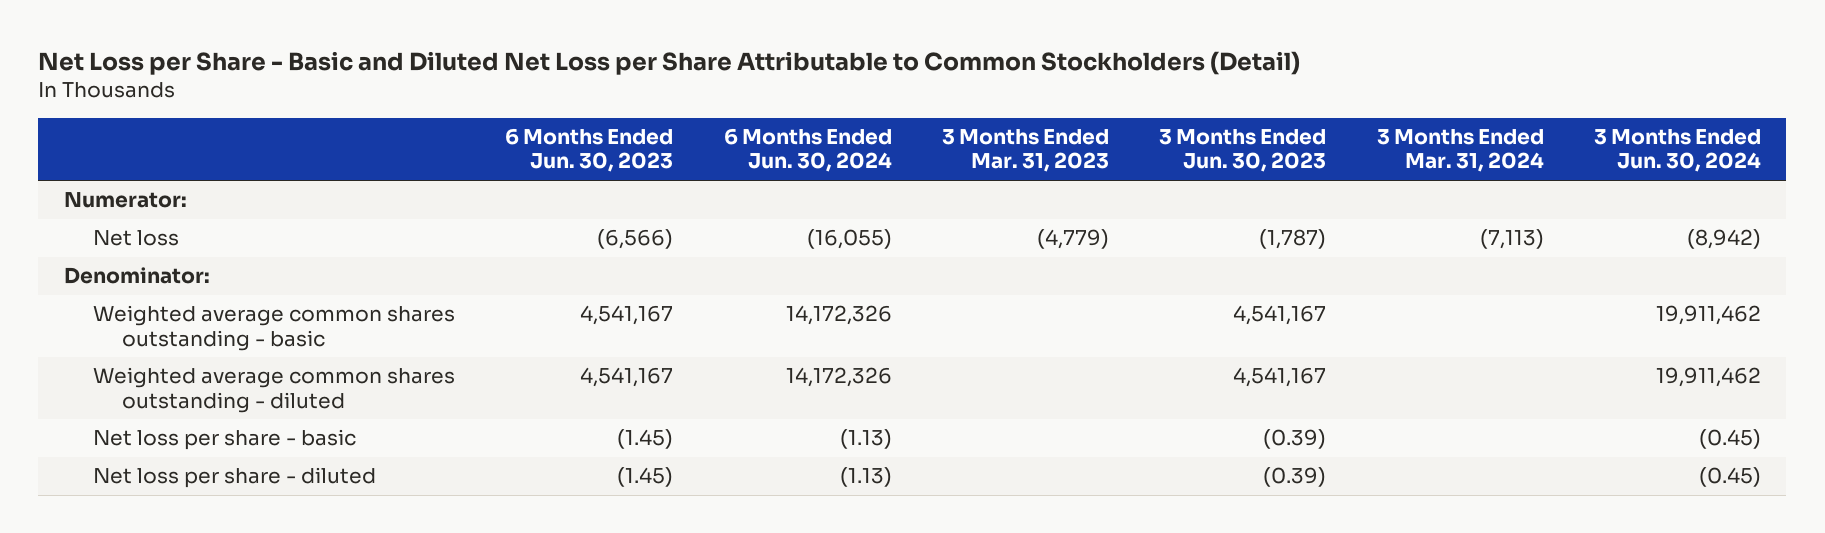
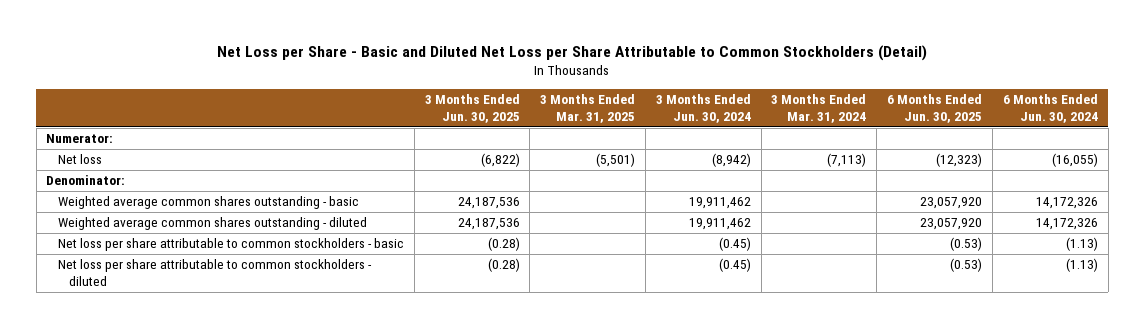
- | 6 Months Ended Jun. 30, 2023 | 6 Months Ended Jun. 30, 2024 | 3 Months Ended Mar. 31, 2023 | 3 Months Ended Jun. 30, 2023 | 3 Months Ended Mar. 31, 2024 | 3 Months Ended Jun. 30, 2024
+ | 3 Months Ended Jun. 30, 2025 | 3 Months Ended Mar. 31, 2025 | 3 Months Ended Jun. 30, 2024 | 3 Months Ended Mar. 31, 2024 | 6 Months Ended Jun. 30, 2025 | 6 Months Ended Jun. 30, 2024
- Net loss per share - basic | (1.45) | (1.13) | | (0.39) | | (0.45)
- Net loss per share - diluted | (1.45) | (1.13) | | (0.39) | | (0.45)
+ Net loss per share attributable to common stockholders - basic | (0.28) | | (0.45) | | (0.53) | (1.13)
+ Net loss per share attributable to common stockholders - diluted | (0.28) | | (0.45) | | (0.53) | (1.13)

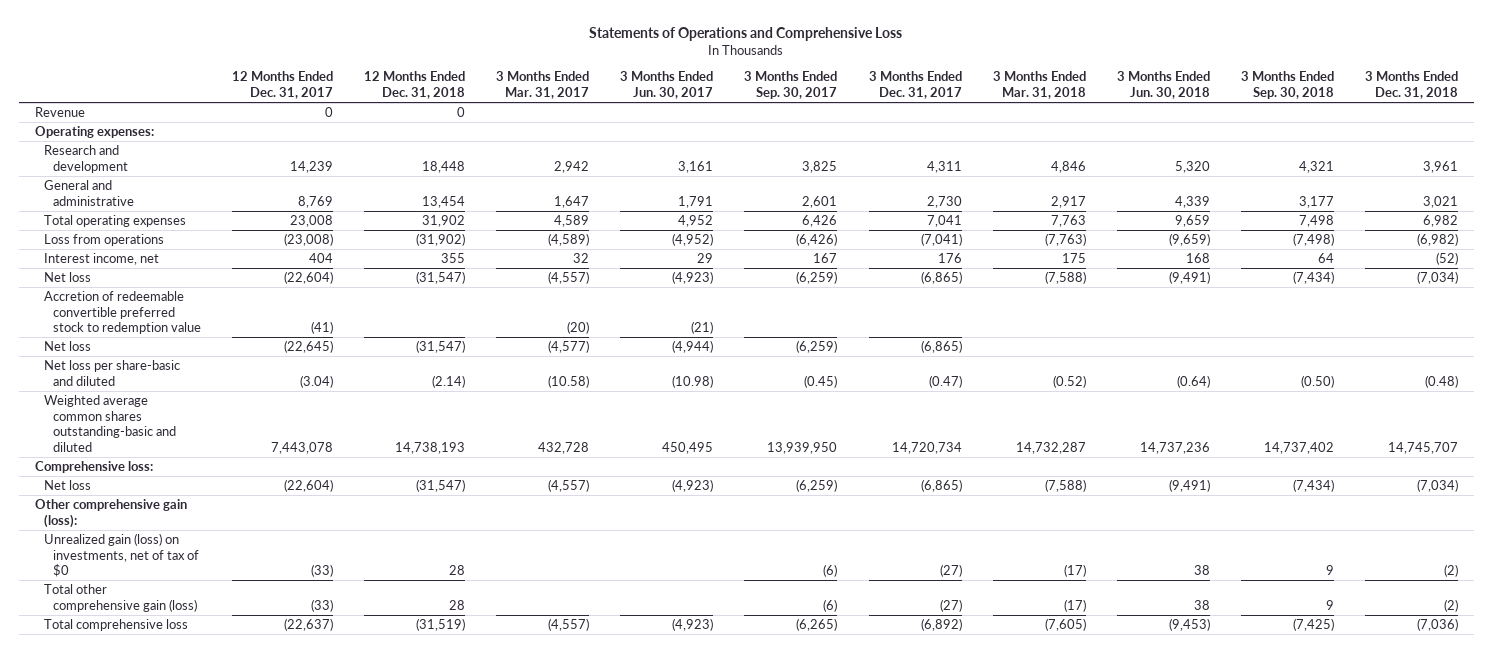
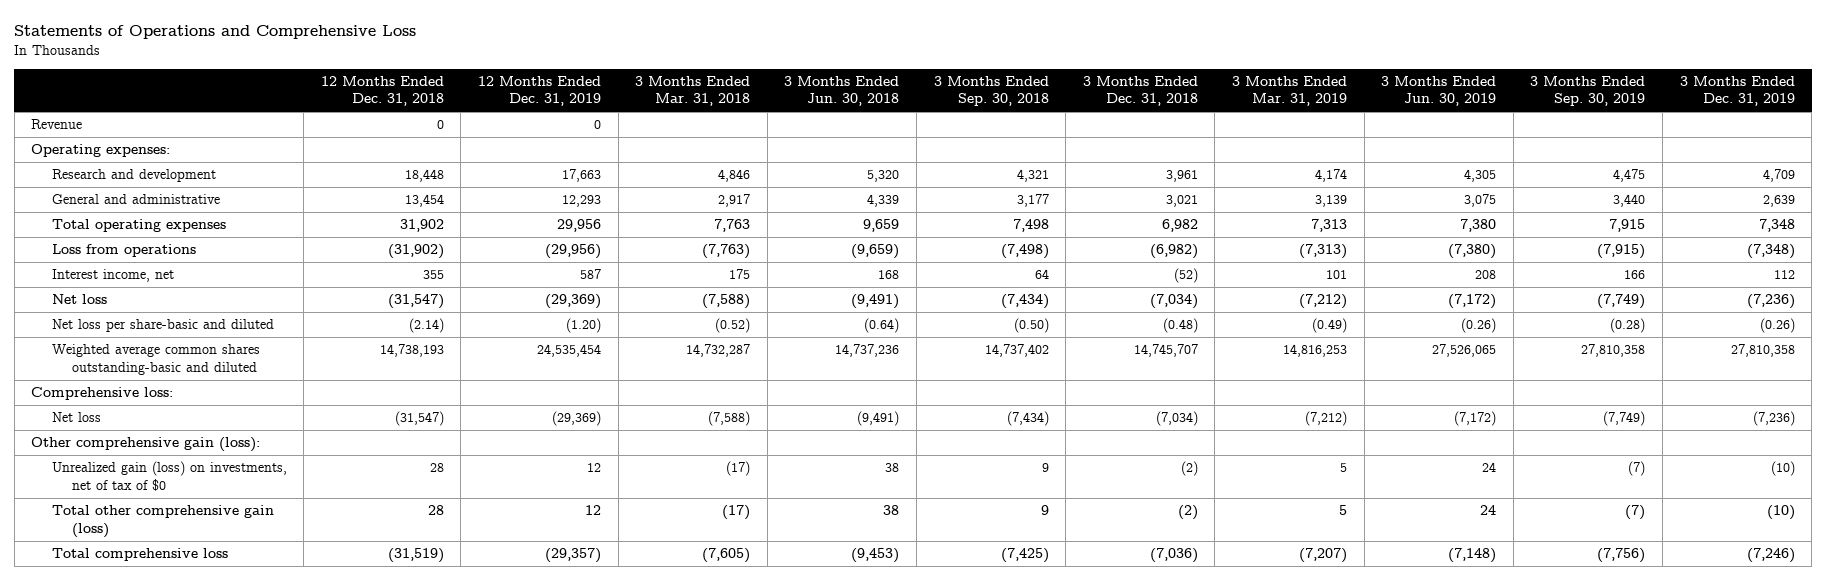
- | 12 Months Ended Dec. 31, 2017 | 12 Months Ended Dec. 31, 2018 | 3 Months Ended Mar. 31, 2017 | 3 Months Ended Jun. 30, 2017 | 3 Months Ended Sep. 30, 2017 | 3 Months Ended Dec. 31, 2017 | 3 Months Ended Mar. 31, 2018 | 3 Months Ended Jun. 30, 2018 | 3 Months Ended Sep. 30, 2018 | 3 Months Ended Dec. 31, 2018
+ | 12 Months Ended Dec. 31, 2018 | 12 Months Ended Dec. 31, 2019 | 3 Months Ended Mar. 31, 2018 | 3 Months Ended Jun. 30, 2018 | 3 Months Ended Sep. 30, 2018 | 3 Months Ended Dec. 31, 2018 | 3 Months Ended Mar. 31, 2019 | 3 Months Ended Jun. 30, 2019 | 3 Months Ended Sep. 30, 2019 | 3 Months Ended Dec. 31, 2019
- Accretion of redeemable convertible preferred stock to redemption value | (41) | | (20) | (21) | | | | | |
- Net loss | (22,645) | (31,547) | (4,577) | (4,944) | (6,259) | (6,865) | | | |

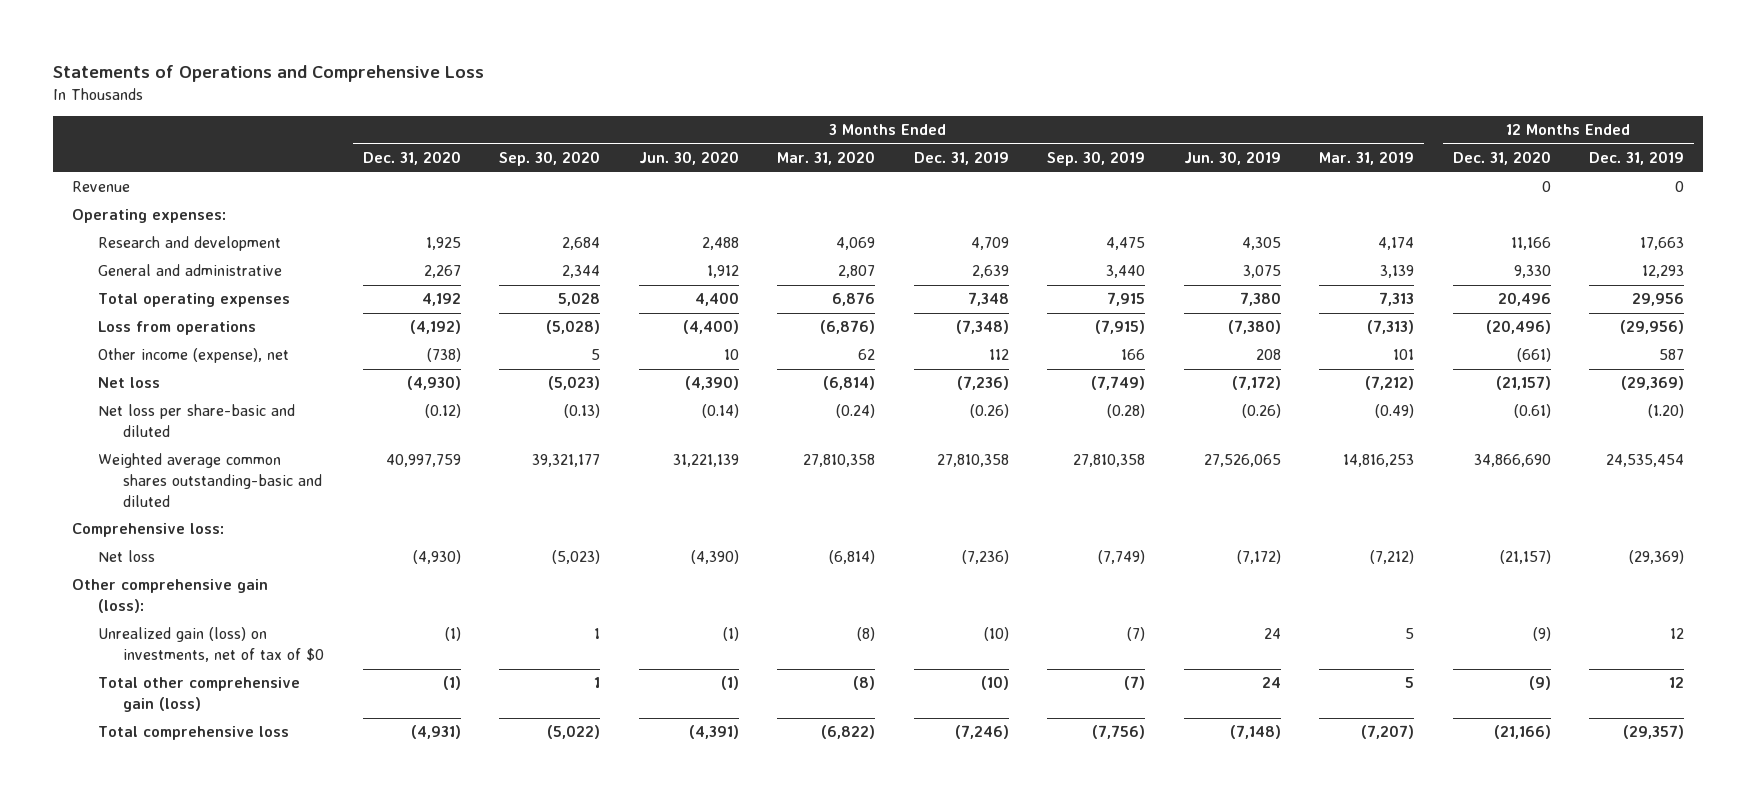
- | 12 Months Ended Dec. 31, 2018 | 12 Months Ended Dec. 31, 2019 | 3 Months Ended Mar. 31, 2018 | 3 Months Ended Jun. 30, 2018 | 3 Months Ended Sep. 30, 2018 | 3 Months Ended Dec. 31, 2018 | 3 Months Ended Mar. 31, 2019 | 3 Months Ended Jun. 30, 2019 | 3 Months Ended Sep. 30, 2019 | 3 Months Ended Dec. 31, 2019
+ | 3 Months Ended Dec. 31, 2020 | 3 Months Ended Sep. 30, 2020 | 3 Months Ended Jun. 30, 2020 | 3 Months Ended Mar. 31, 2020 | 3 Months Ended Dec. 31, 2019 | 3 Months Ended Sep. 30, 2019 | 3 Months Ended Jun. 30, 2019 | 3 Months Ended Mar. 31, 2019 | 12 Months Ended Dec. 31, 2020 | 12 Months Ended Dec. 31, 2019
- Interest income, net | 355 | 587 | 175 | 168 | 64 | (52) | 101 | 208 | 166 | 112
+ Other income (expense), net | (738) | 5 | 10 | 62 | 112 | 166 | 208 | 101 | (661) | 587

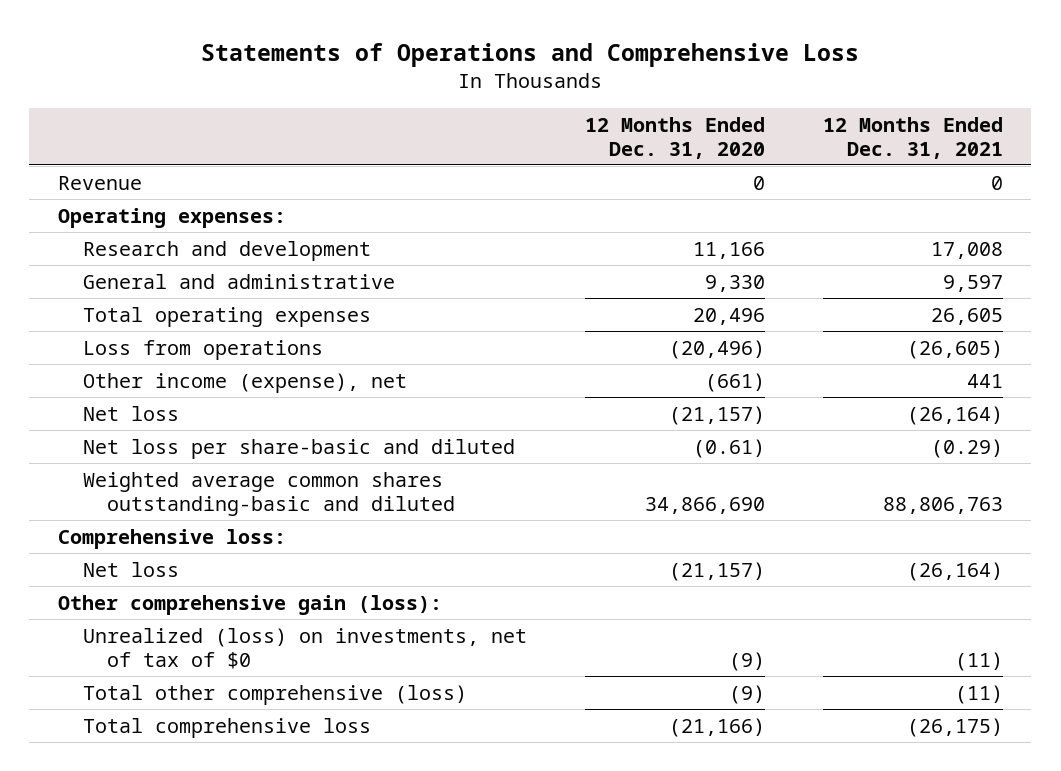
- | 3 Months Ended Dec. 31, 2020 | 3 Months Ended Sep. 30, 2020 | 3 Months Ended Jun. 30, 2020 | 3 Months Ended Mar. 31, 2020 | 3 Months Ended Dec. 31, 2019 | 3 Months Ended Sep. 30, 2019 | 3 Months Ended Jun. 30, 2019 | 3 Months Ended Mar. 31, 2019 | 12 Months Ended Dec. 31, 2020 | 12 Months Ended Dec. 31, 2019
+ | 12 Months Ended Dec. 31, 2020 | 12 Months Ended Dec. 31, 2021
- Unrealized gain (loss) on investments, net of tax of $0 | (1) | 1 | (1) | (8) | (10) | (7) | 24 | 5 | (9) | 12
- Total other comprehensive gain (loss) | (1) | 1 | (1) | (8) | (10) | (7) | 24 | 5 | (9) | 12
+ Unrealized (loss) on investments, net of tax of $0 | (9) | (11)
+ Total other comprehensive (loss) | (9) | (11)

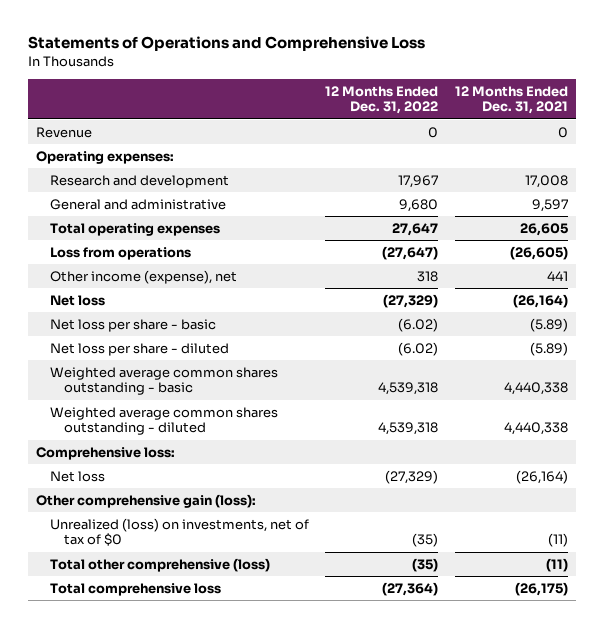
- | 12 Months Ended Dec. 31, 2020 | 12 Months Ended Dec. 31, 2021
+ | 12 Months Ended Dec. 31, 2022 | 12 Months Ended Dec. 31, 2021
- Net loss per share-basic and diluted | (0.61) | (0.29)
- Weighted average common shares outstanding-basic and diluted | 34,866,690 | 88,806,763
+ Net loss per share - basic | (6.02) | (5.89)
+ Net loss per share - diluted | (6.02) | (5.89)
+ Weighted average common shares outstanding - basic | 4,539,318 | 4,440,338
+ Weighted average common shares outstanding - diluted | 4,539,318 | 4,440,338

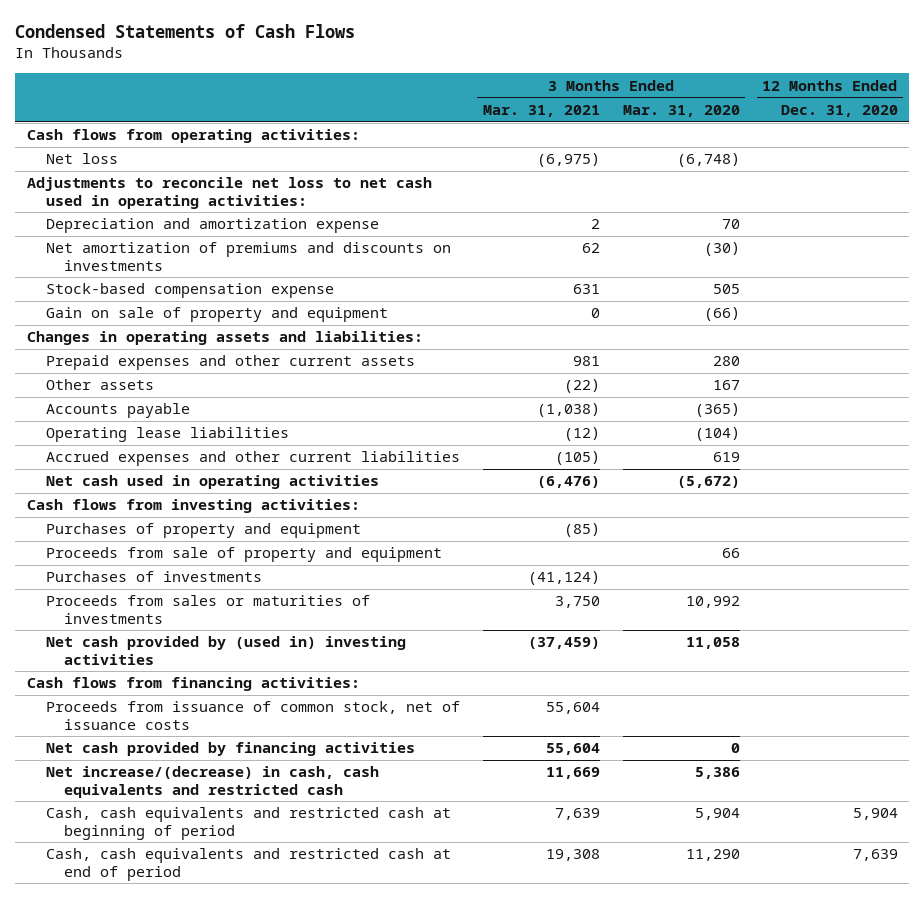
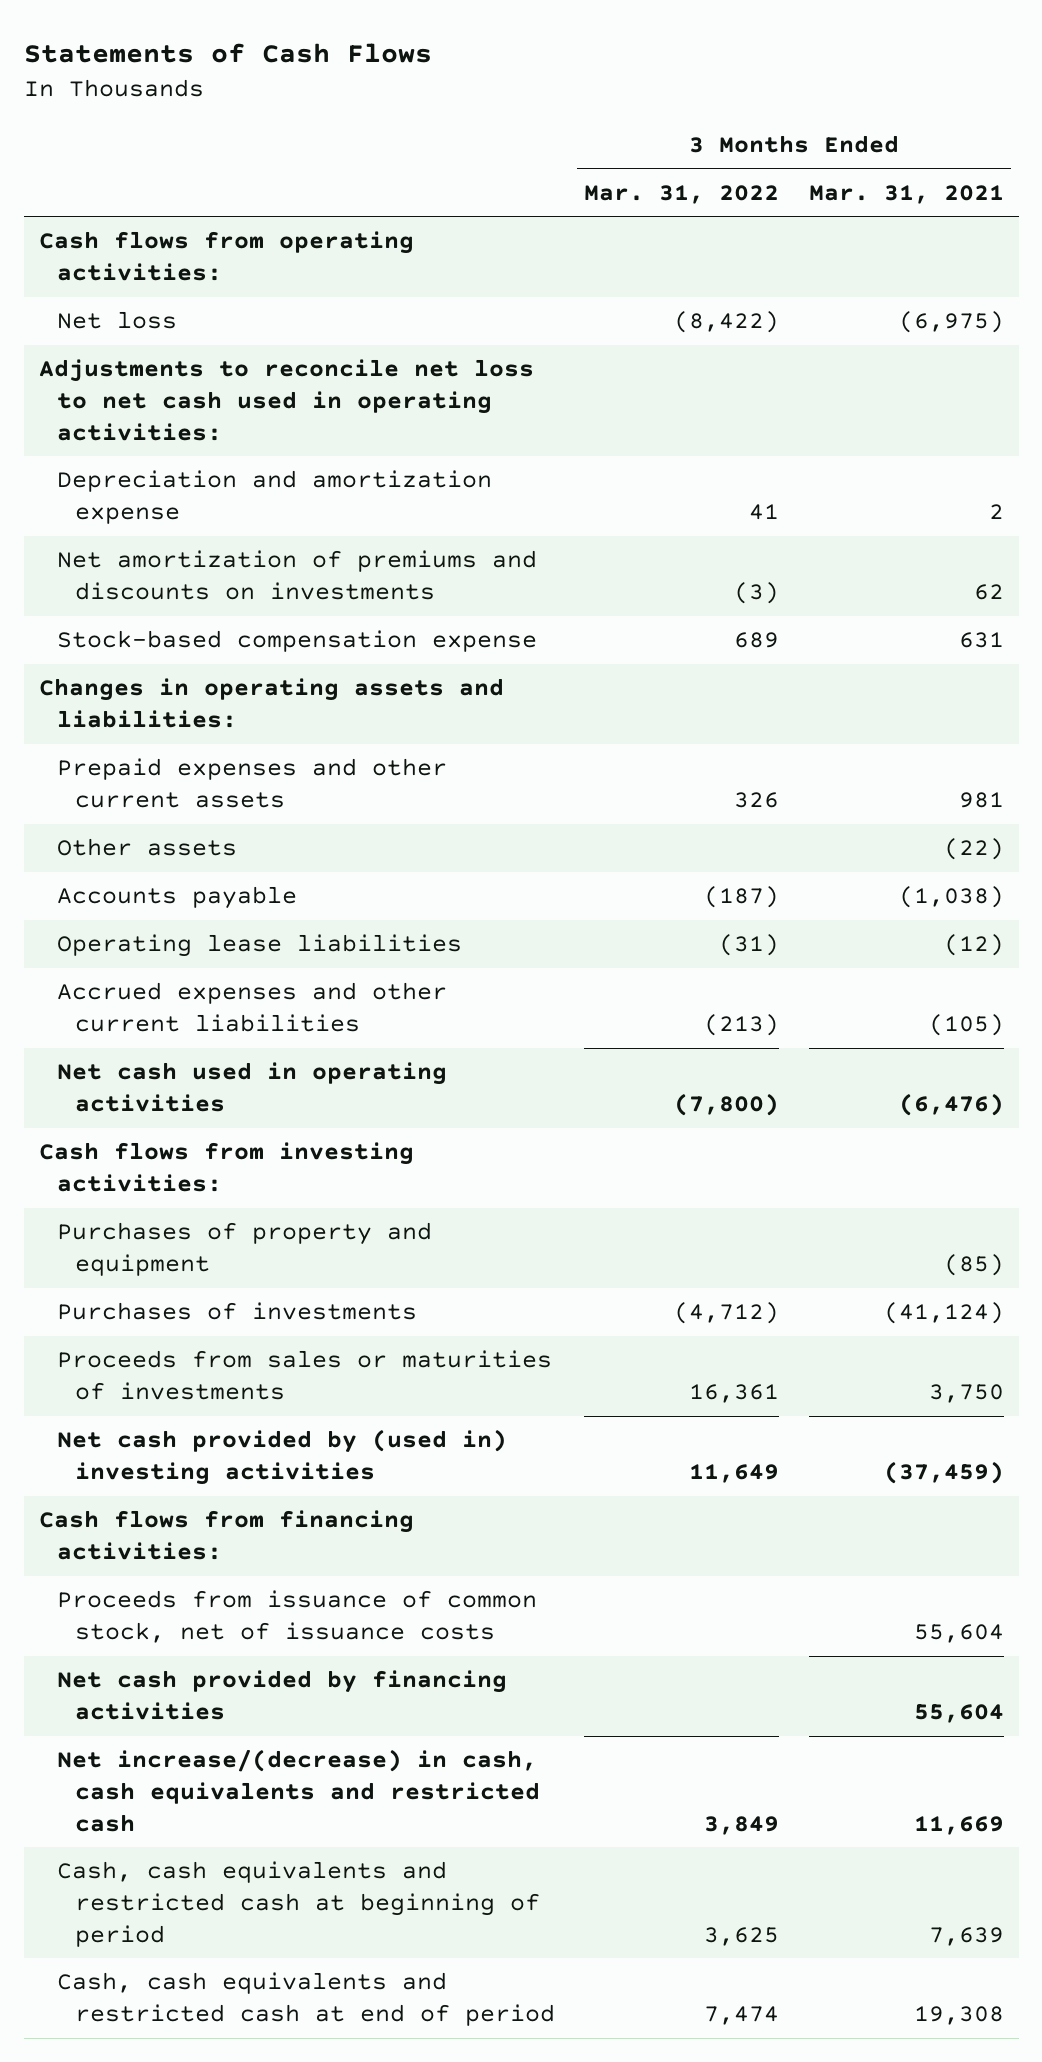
- Condensed Statements of Cash Flows
+ Statements of Cash Flows
- | 3 Months Ended Mar. 31, 2021 | 3 Months Ended Mar. 31, 2020 | 12 Months Ended Dec. 31, 2020
+ | 3 Months Ended Mar. 31, 2022 | 3 Months Ended Mar. 31, 2021
- Gain on sale of property and equipment | 0 | (66) |
- Proceeds from sale of property and equipment | | 66 |

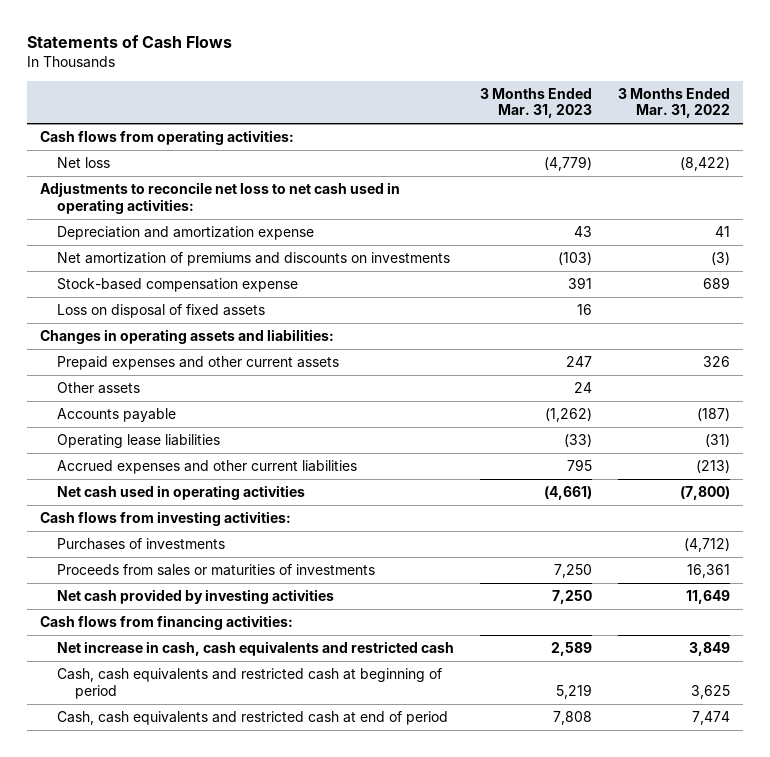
- | 3 Months Ended Mar. 31, 2022 | 3 Months Ended Mar. 31, 2021
+ | 3 Months Ended Mar. 31, 2023 | 3 Months Ended Mar. 31, 2022
+ Loss on disposal of fixed assets | 16 |
- Purchases of property and equipment | | (85)
- Net cash provided by (used in) investing activities | 11,649 | (37,459)
+ Net cash provided by investing activities | 7,250 | 11,649
- Proceeds from issuance of common stock, net of issuance costs | | 55,604
- Net cash provided by financing activities | | 55,604
- Net increase/(decrease) in cash, cash equivalents and restricted cash | 3,849 | 11,669
+ Net increase in cash, cash equivalents and restricted cash | 2,589 | 3,849

